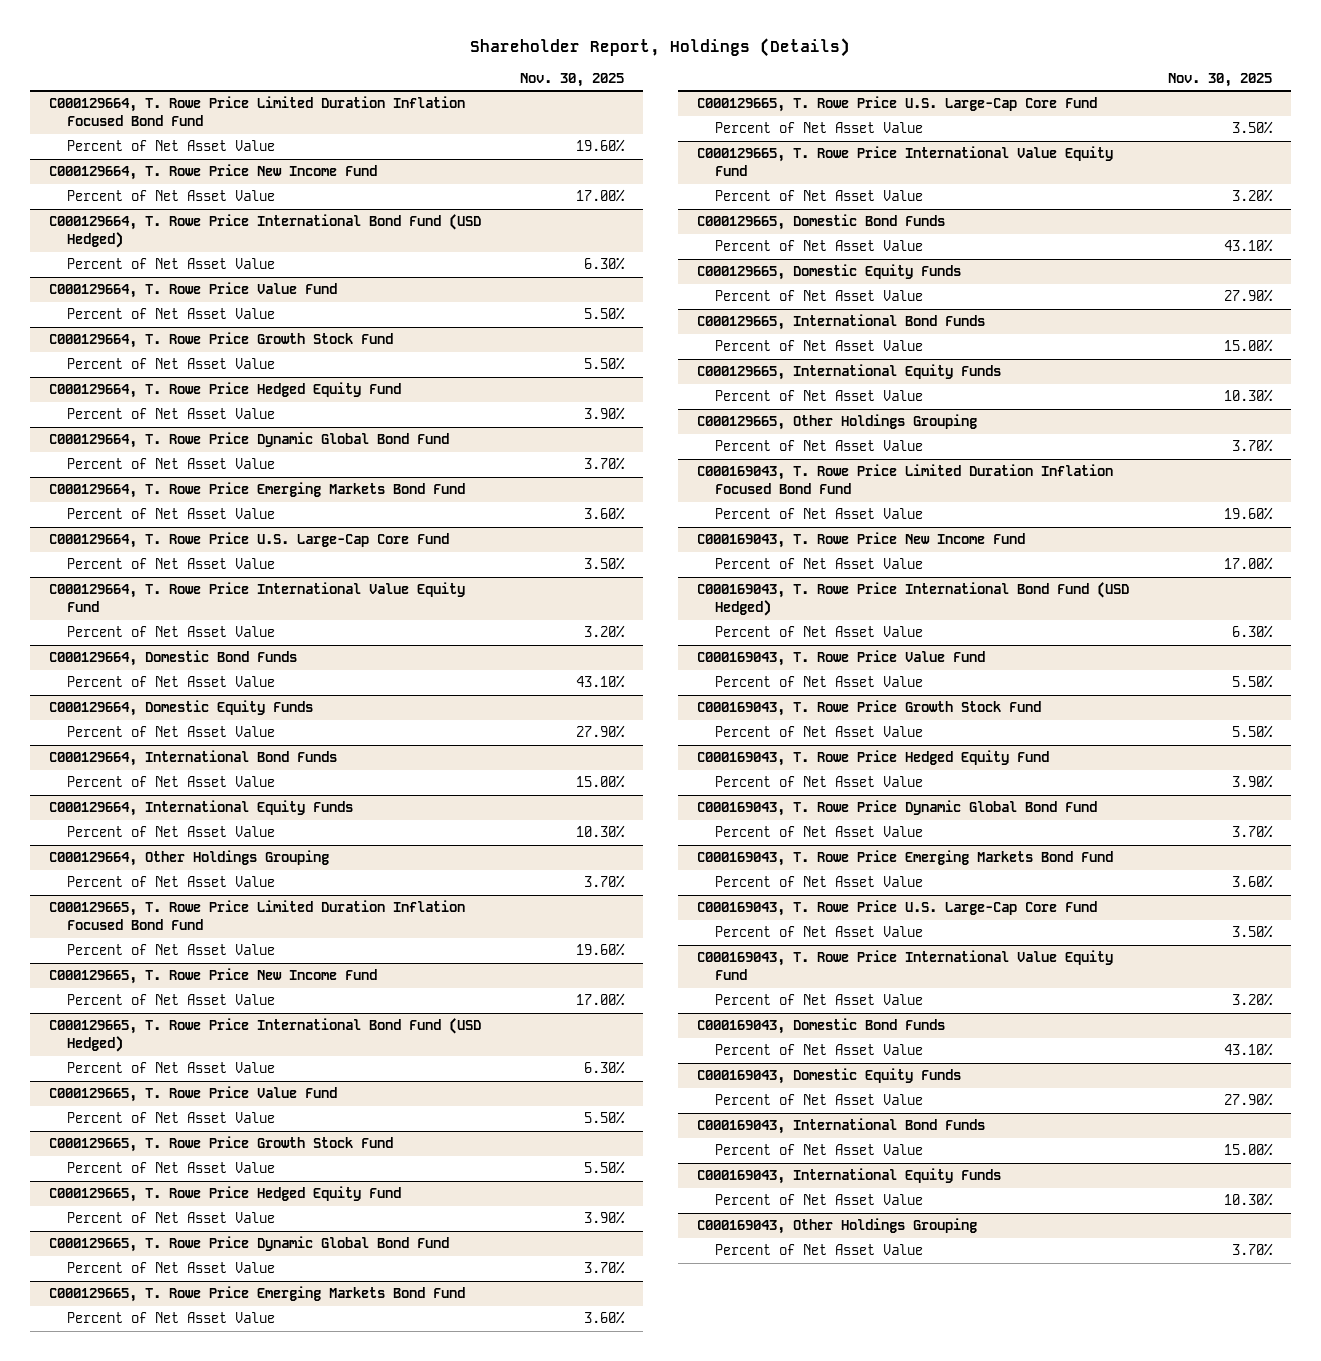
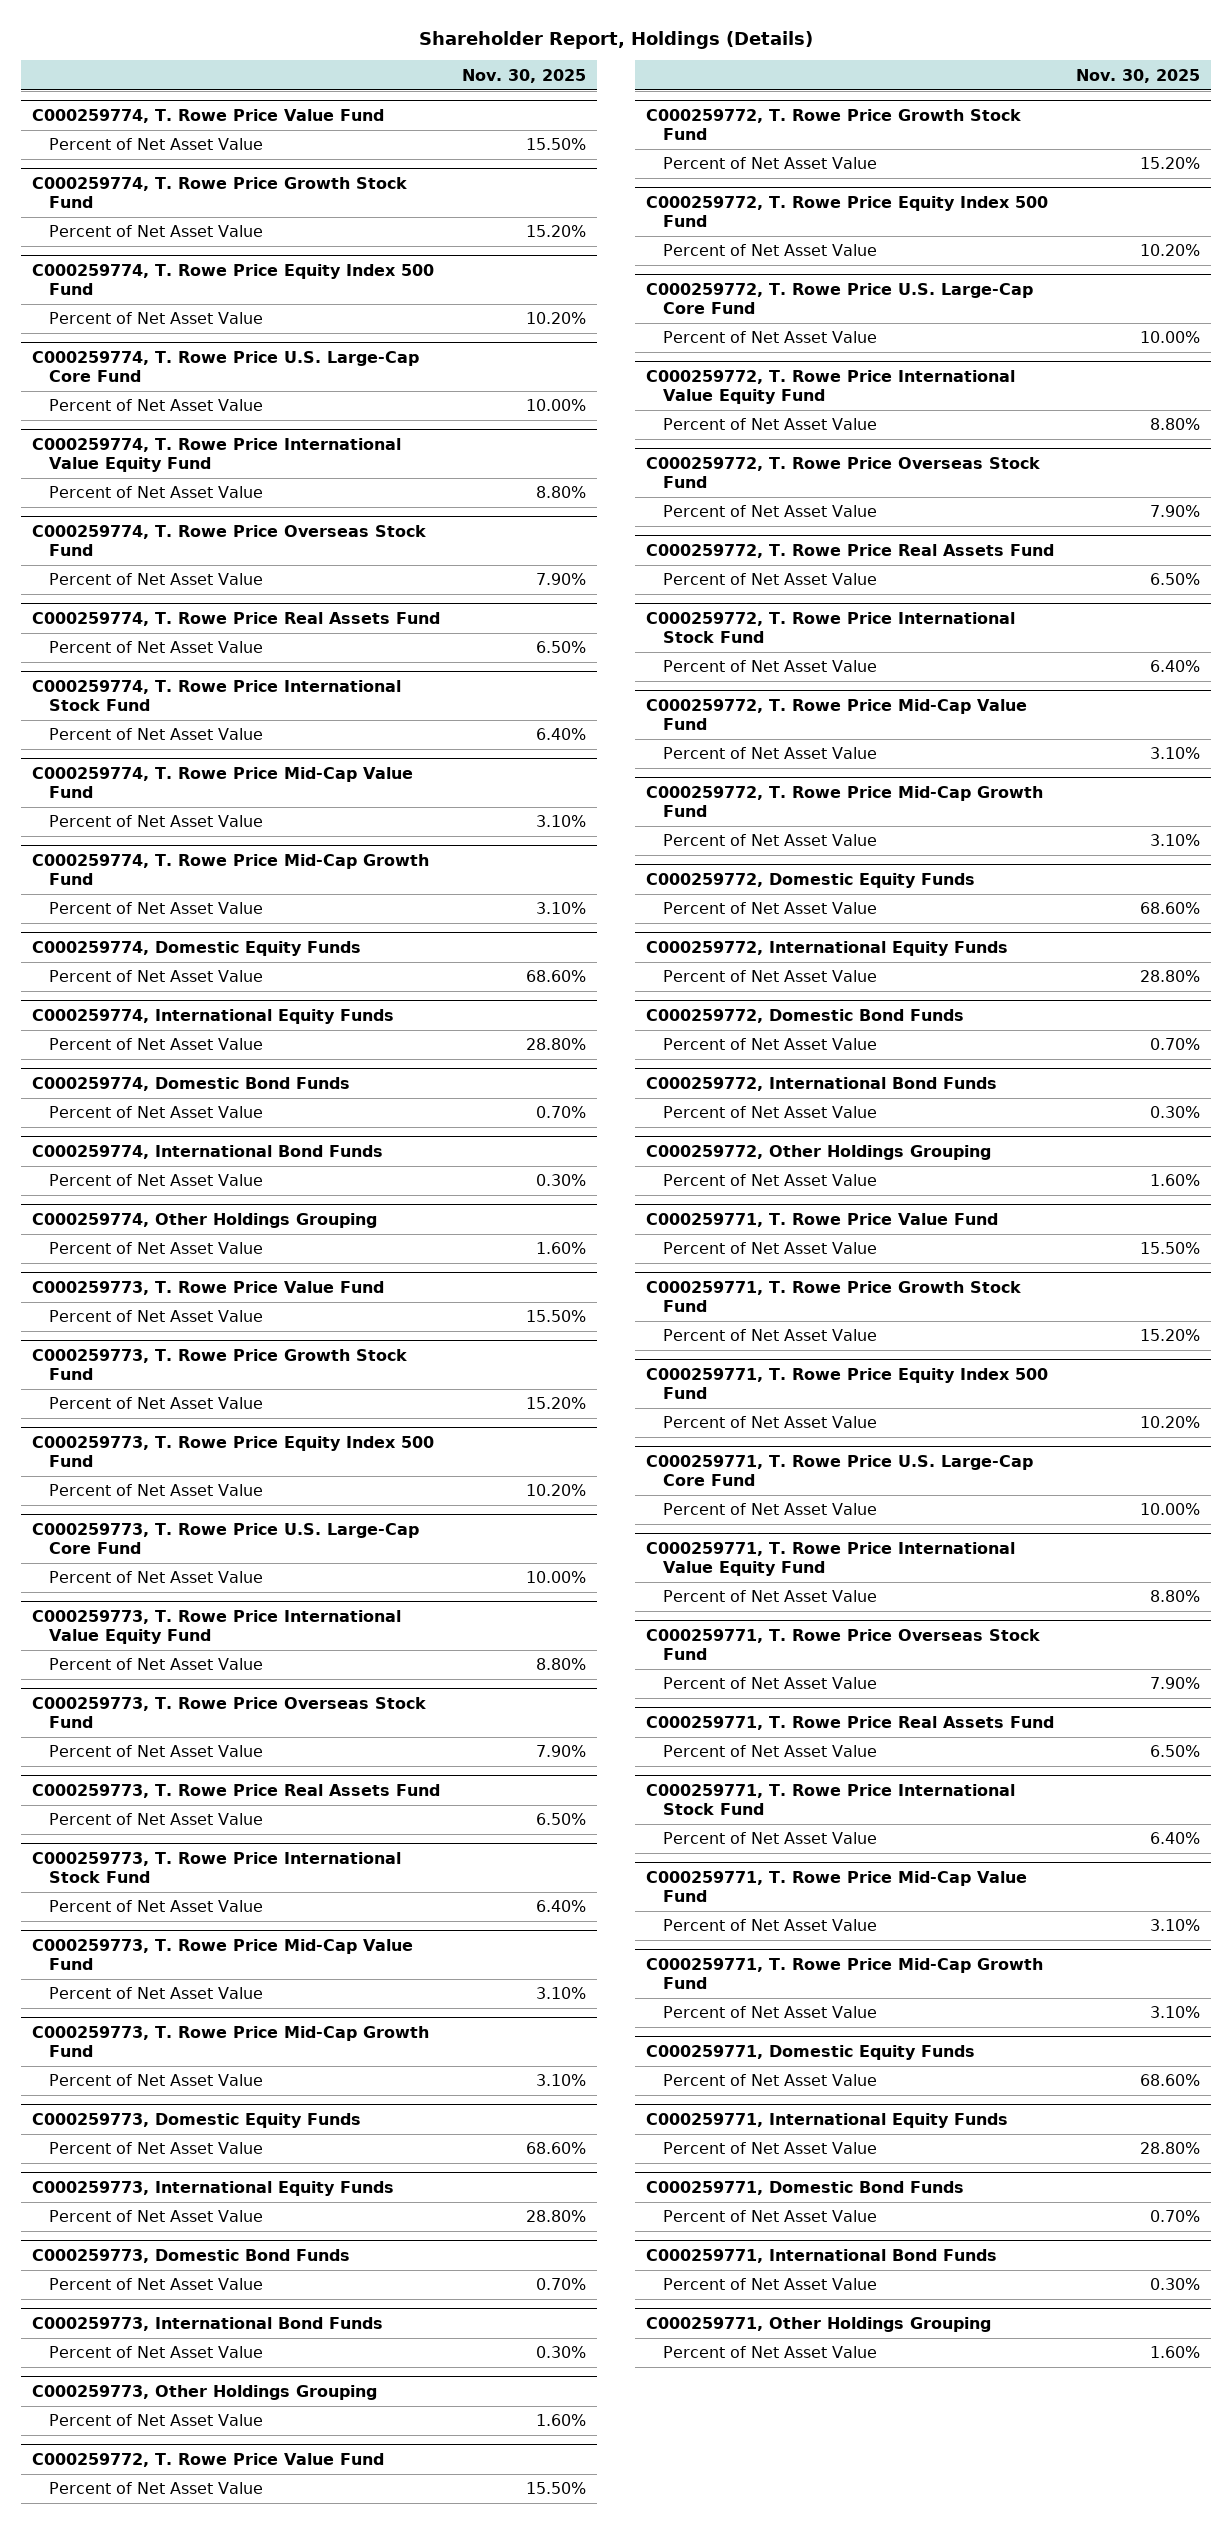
- C000129664, T. Rowe Price Limited Duration Inflation Focused Bond Fund
- Percent of Net Asset Value | 19.60%
- C000129664, T. Rowe Price New Income Fund
- Percent of Net Asset Value | 17.00%
- C000129664, T. Rowe Price International Bond Fund (USD Hedged)
- Percent of Net Asset Value | 6.30%
- C000129664, T. Rowe Price Value Fund
- Percent of Net Asset Value | 5.50%
- C000129664, T. Rowe Price Growth Stock Fund
- Percent of Net Asset Value | 5.50%
- C000129664, T. Rowe Price Hedged Equity Fund
- Percent of Net Asset Value | 3.90%
- C000129664, T. Rowe Price Dynamic Global Bond Fund
- Percent of Net Asset Value | 3.70%
- C000129664, T. Rowe Price Emerging Markets Bond Fund
- Percent of Net Asset Value | 3.60%
- C000129664, T. Rowe Price U.S. Large-Cap Core Fund
- Percent of Net Asset Value | 3.50%
- C000129664, T. Rowe Price International Value Equity Fund
- Percent of Net Asset Value | 3.20%
- C000129664, Domestic Bond Funds
- Percent of Net Asset Value | 43.10%
- C000129664, Domestic Equity Funds
- Percent of Net Asset Value | 27.90%
- C000129664, International Bond Funds
- Percent of Net Asset Value | 15.00%
- C000129664, International Equity Funds
- Percent of Net Asset Value | 10.30%
- C000129664, Other Holdings Grouping
- Percent of Net Asset Value | 3.70%
- C000129665, T. Rowe Price Limited Duration Inflation Focused Bond Fund
- Percent of Net Asset Value | 19.60%
- C000129665, T. Rowe Price New Income Fund
- Percent of Net Asset Value | 17.00%
- C000129665, T. Rowe Price International Bond Fund (USD Hedged)
- Percent of Net Asset Value | 6.30%
- C000129665, T. Rowe Price Value Fund
- Percent of Net Asset Value | 5.50%
- C000129665, T. Rowe Price Growth Stock Fund
- Percent of Net Asset Value | 5.50%
- C000129665, T. Rowe Price Hedged Equity Fund
- Percent of Net Asset Value | 3.90%
- C000129665, T. Rowe Price Dynamic Global Bond Fund
- Percent of Net Asset Value | 3.70%
- C000129665, T. Rowe Price Emerging Markets Bond Fund
- Percent of Net Asset Value | 3.60%
- C000129665, T. Rowe Price U.S. Large-Cap Core Fund
- Percent of Net Asset Value | 3.50%
- C000129665, T. Rowe Price International Value Equity Fund
- Percent of Net Asset Value | 3.20%
- C000129665, Domestic Bond Funds
- Percent of Net Asset Value | 43.10%
- C000129665, Domestic Equity Funds
- Percent of Net Asset Value | 27.90%
- C000129665, International Bond Funds
- Percent of Net Asset Value | 15.00%
- C000129665, International Equity Funds
- Percent of Net Asset Value | 10.30%
- C000129665, Other Holdings Grouping
- Percent of Net Asset Value | 3.70%
- C000169043, T. Rowe Price Limited Duration Inflation Focused Bond Fund
- Percent of Net Asset Value | 19.60%
- C000169043, T. Rowe Price New Income Fund
- Percent of Net Asset Value | 17.00%
- C000169043, T. Rowe Price International Bond Fund (USD Hedged)
- Percent of Net Asset Value | 6.30%
- C000169043, T. Rowe Price Value Fund
- Percent of Net Asset Value | 5.50%
- C000169043, T. Rowe Price Growth Stock Fund
- Percent of Net Asset Value | 5.50%
- C000169043, T. Rowe Price Hedged Equity Fund
- Percent of Net Asset Value | 3.90%
- C000169043, T. Rowe Price Dynamic Global Bond Fund
- Percent of Net Asset Value | 3.70%
- C000169043, T. Rowe Price Emerging Markets Bond Fund
- Percent of Net Asset Value | 3.60%
- C000169043, T. Rowe Price U.S. Large-Cap Core Fund
- Percent of Net Asset Value | 3.50%
- C000169043, T. Rowe Price International Value Equity Fund
- Percent of Net Asset Value | 3.20%
- C000169043, Domestic Bond Funds
- Percent of Net Asset Value | 43.10%
- C000169043, Domestic Equity Funds
- Percent of Net Asset Value | 27.90%
- C000169043, International Bond Funds
- Percent of Net Asset Value | 15.00%
- C000169043, International Equity Funds
- Percent of Net Asset Value | 10.30%
- C000169043, Other Holdings Grouping
- Percent of Net Asset Value | 3.70%
+ C000259774, T. Rowe Price Value Fund
+ Percent of Net Asset Value | 15.50%
+ C000259774, T. Rowe Price Growth Stock Fund
+ Percent of Net Asset Value | 15.20%
+ C000259774, T. Rowe Price Equity Index 500 Fund
+ Percent of Net Asset Value | 10.20%
+ C000259774, T. Rowe Price U.S. Large-Cap Core Fund
+ Percent of Net Asset Value | 10.00%
+ C000259774, T. Rowe Price International Value Equity Fund
+ Percent of Net Asset Value | 8.80%
+ C000259774, T. Rowe Price Overseas Stock Fund
+ Percent of Net Asset Value | 7.90%
+ C000259774, T. Rowe Price Real Assets Fund
+ Percent of Net Asset Value | 6.50%
+ C000259774, T. Rowe Price International Stock Fund
+ Percent of Net Asset Value | 6.40%
+ C000259774, T. Rowe Price Mid-Cap Value Fund
+ Percent of Net Asset Value | 3.10%
+ C000259774, T. Rowe Price Mid-Cap Growth Fund
+ Percent of Net Asset Value | 3.10%
+ C000259774, Domestic Equity Funds
+ Percent of Net Asset Value | 68.60%
+ C000259774, International Equity Funds
+ Percent of Net Asset Value | 28.80%
+ C000259774, Domestic Bond Funds
+ Percent of Net Asset Value | 0.70%
+ C000259774, International Bond Funds
+ Percent of Net Asset Value | 0.30%
+ C000259774, Other Holdings Grouping
+ Percent of Net Asset Value | 1.60%
+ C000259773, T. Rowe Price Value Fund
+ Percent of Net Asset Value | 15.50%
+ C000259773, T. Rowe Price Growth Stock Fund
+ Percent of Net Asset Value | 15.20%
+ C000259773, T. Rowe Price Equity Index 500 Fund
+ Percent of Net Asset Value | 10.20%
+ C000259773, T. Rowe Price U.S. Large-Cap Core Fund
+ Percent of Net Asset Value | 10.00%
+ C000259773, T. Rowe Price International Value Equity Fund
+ Percent of Net Asset Value | 8.80%
+ C000259773, T. Rowe Price Overseas Stock Fund
+ Percent of Net Asset Value | 7.90%
+ C000259773, T. Rowe Price Real Assets Fund
+ Percent of Net Asset Value | 6.50%
+ C000259773, T. Rowe Price International Stock Fund
+ Percent of Net Asset Value | 6.40%
+ C000259773, T. Rowe Price Mid-Cap Value Fund
+ Percent of Net Asset Value | 3.10%
+ C000259773, T. Rowe Price Mid-Cap Growth Fund
+ Percent of Net Asset Value | 3.10%
+ C000259773, Domestic Equity Funds
+ Percent of Net Asset Value | 68.60%
+ C000259773, International Equity Funds
+ Percent of Net Asset Value | 28.80%
+ C000259773, Domestic Bond Funds
+ Percent of Net Asset Value | 0.70%
+ C000259773, International Bond Funds
+ Percent of Net Asset Value | 0.30%
+ C000259773, Other Holdings Grouping
+ Percent of Net Asset Value | 1.60%
+ C000259772, T. Rowe Price Value Fund
+ Percent of Net Asset Value | 15.50%
+ C000259772, T. Rowe Price Growth Stock Fund
+ Percent of Net Asset Value | 15.20%
+ C000259772, T. Rowe Price Equity Index 500 Fund
+ Percent of Net Asset Value | 10.20%
+ C000259772, T. Rowe Price U.S. Large-Cap Core Fund
+ Percent of Net Asset Value | 10.00%
+ C000259772, T. Rowe Price International Value Equity Fund
+ Percent of Net Asset Value | 8.80%
+ C000259772, T. Rowe Price Overseas Stock Fund
+ Percent of Net Asset Value | 7.90%
+ C000259772, T. Rowe Price Real Assets Fund
+ Percent of Net Asset Value | 6.50%
+ C000259772, T. Rowe Price International Stock Fund
+ Percent of Net Asset Value | 6.40%
+ C000259772, T. Rowe Price Mid-Cap Value Fund
+ Percent of Net Asset Value | 3.10%
+ C000259772, T. Rowe Price Mid-Cap Growth Fund
+ Percent of Net Asset Value | 3.10%
+ C000259772, Domestic Equity Funds
+ Percent of Net Asset Value | 68.60%
+ C000259772, International Equity Funds
+ Percent of Net Asset Value | 28.80%
+ C000259772, Domestic Bond Funds
+ Percent of Net Asset Value | 0.70%
+ C000259772, International Bond Funds
+ Percent of Net Asset Value | 0.30%
+ C000259772, Other Holdings Grouping
+ Percent of Net Asset Value | 1.60%
+ C000259771, T. Rowe Price Value Fund
+ Percent of Net Asset Value | 15.50%
+ C000259771, T. Rowe Price Growth Stock Fund
+ Percent of Net Asset Value | 15.20%
+ C000259771, T. Rowe Price Equity Index 500 Fund
+ Percent of Net Asset Value | 10.20%
+ C000259771, T. Rowe Price U.S. Large-Cap Core Fund
+ Percent of Net Asset Value | 10.00%
+ C000259771, T. Rowe Price International Value Equity Fund
+ Percent of Net Asset Value | 8.80%
+ C000259771, T. Rowe Price Overseas Stock Fund
+ Percent of Net Asset Value | 7.90%
+ C000259771, T. Rowe Price Real Assets Fund
+ Percent of Net Asset Value | 6.50%
+ C000259771, T. Rowe Price International Stock Fund
+ Percent of Net Asset Value | 6.40%
+ C000259771, T. Rowe Price Mid-Cap Value Fund
+ Percent of Net Asset Value | 3.10%
+ C000259771, T. Rowe Price Mid-Cap Growth Fund
+ Percent of Net Asset Value | 3.10%
+ C000259771, Domestic Equity Funds
+ Percent of Net Asset Value | 68.60%
+ C000259771, International Equity Funds
+ Percent of Net Asset Value | 28.80%
+ C000259771, Domestic Bond Funds
+ Percent of Net Asset Value | 0.70%
+ C000259771, International Bond Funds
+ Percent of Net Asset Value | 0.30%
+ C000259771, Other Holdings Grouping
+ Percent of Net Asset Value | 1.60%

